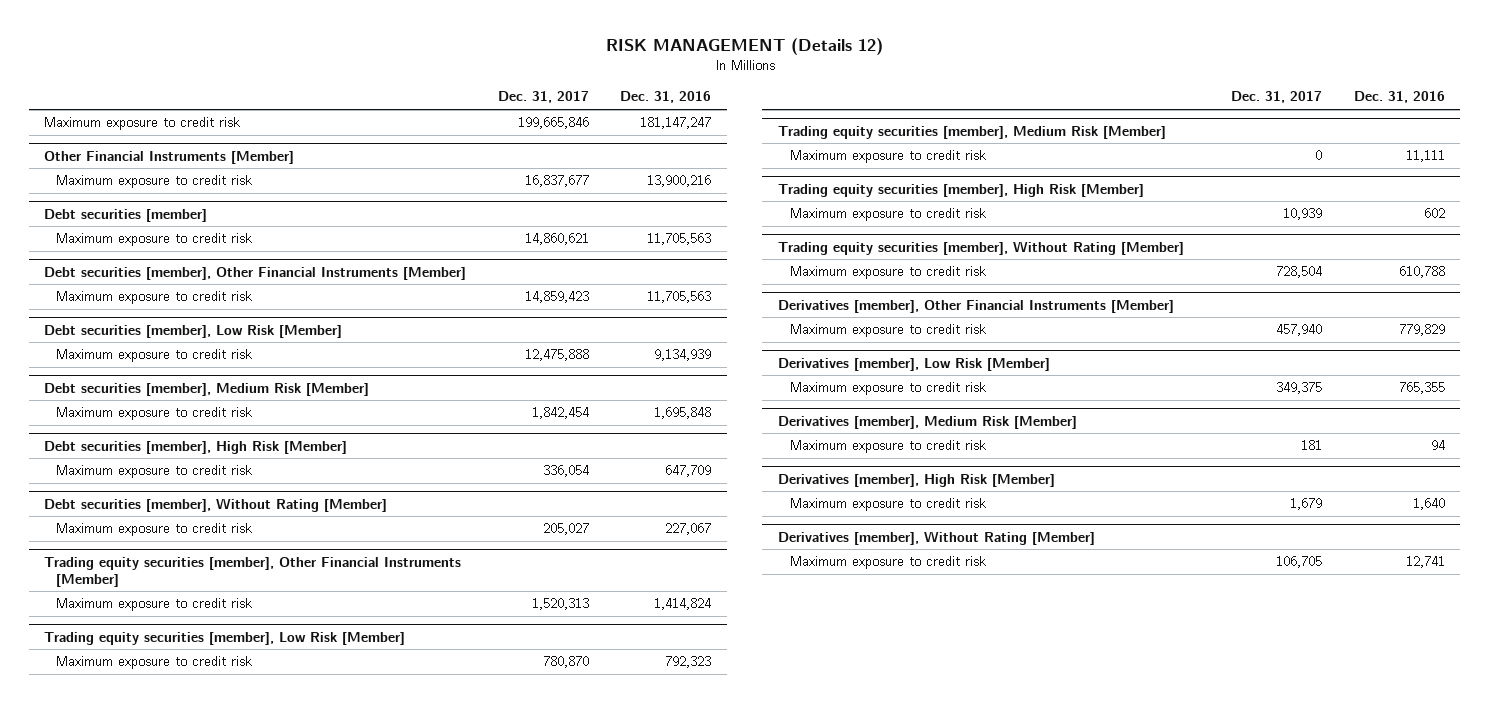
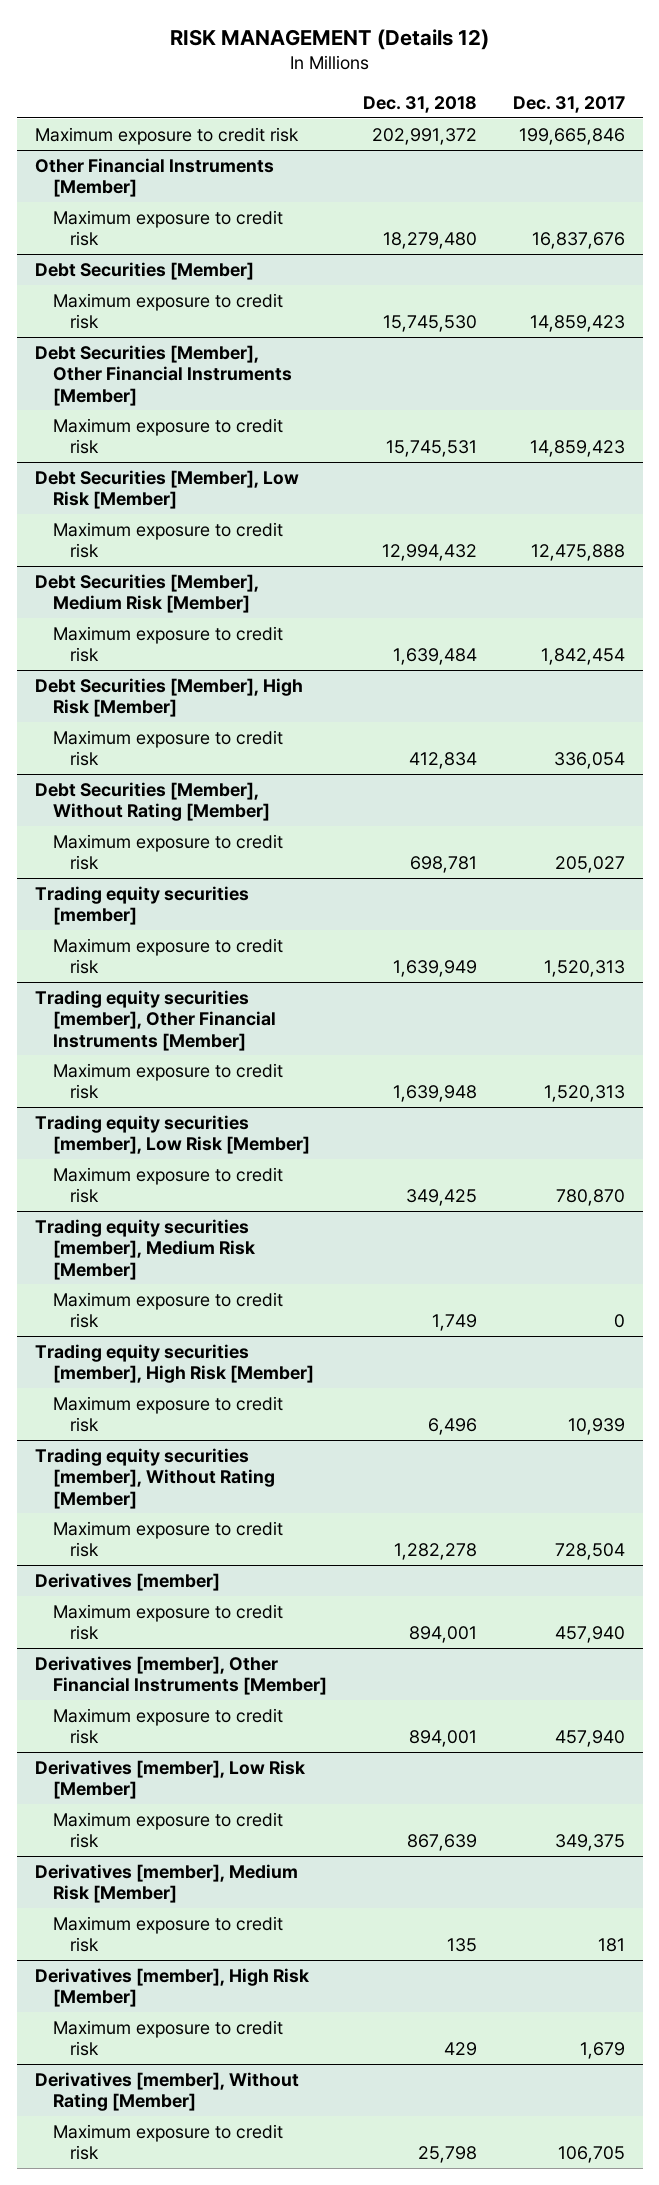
- | Dec. 31, 2017 | Dec. 31, 2016
+ | Dec. 31, 2018 | Dec. 31, 2017
@ Other Financial Instruments [Member]
- Maximum exposure to credit risk | 16,837,677 | 13,900,216
- Debt securities [member]
- Maximum exposure to credit risk | 14,860,621 | 11,705,563
- Debt securities [member], Other Financial Instruments [Member]
@ Other Financial Instruments [Member]
+ Maximum exposure to credit risk | 18,279,480 | 16,837,676
+ Debt Securities [Member]
- Debt securities [member], Low Risk [Member]
+ Debt Securities [Member], Other Financial Instruments [Member]
+ Maximum exposure to credit risk | 15,745,531 | 14,859,423
+ Debt Securities [Member], Low Risk [Member]
- Debt securities [member], Medium Risk [Member]
+ Debt Securities [Member], Medium Risk [Member]
- Debt securities [member], High Risk [Member]
+ Debt Securities [Member], High Risk [Member]
- Debt securities [member], Without Rating [Member]
+ Debt Securities [Member], Without Rating [Member]
+ Trading equity securities [member]
+ Maximum exposure to credit risk | 1,639,949 | 1,520,313
+ Derivatives [member]
+ Maximum exposure to credit risk | 894,001 | 457,940

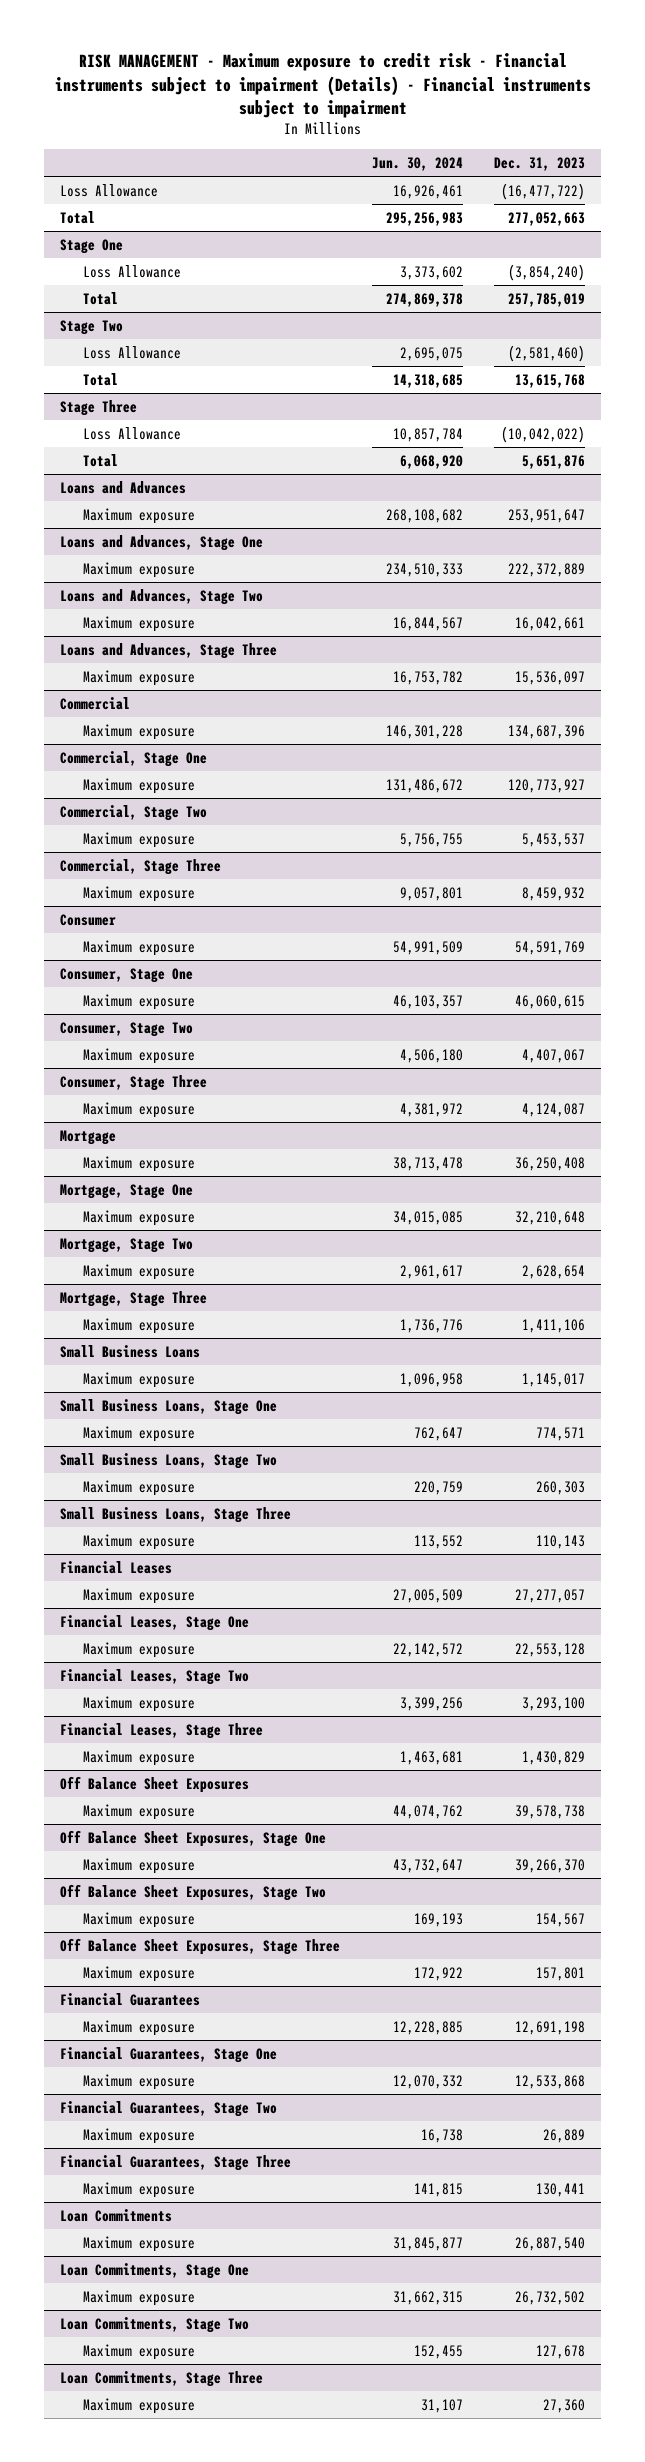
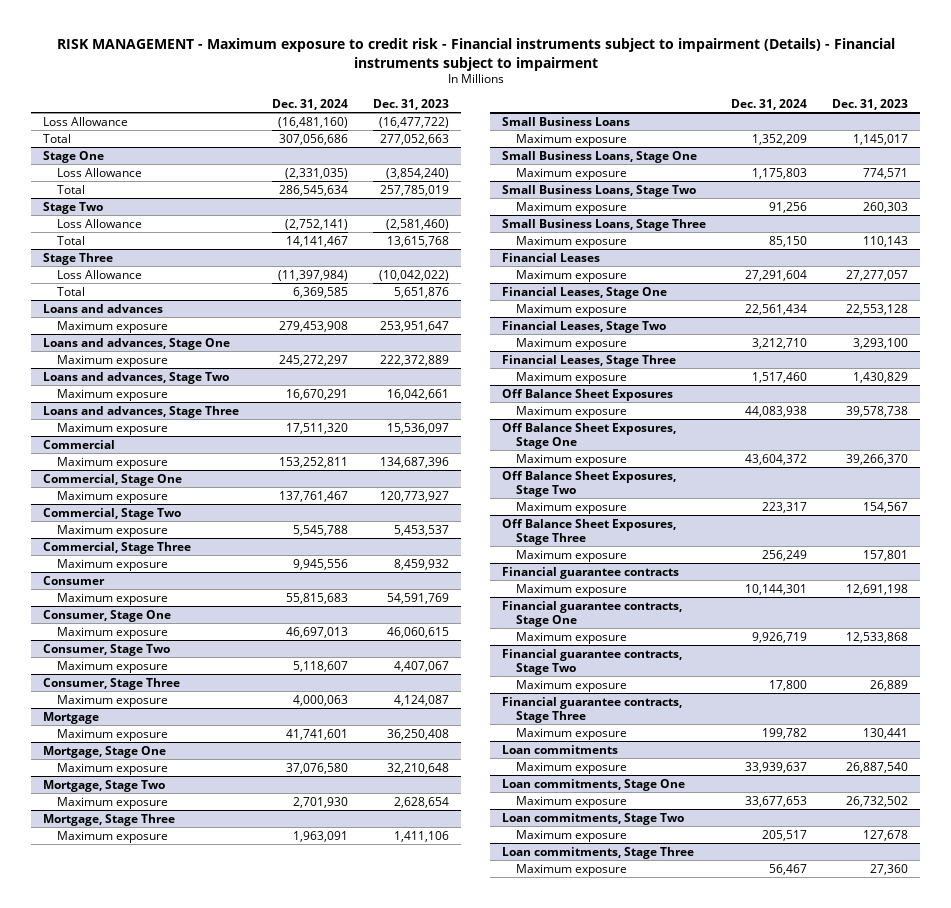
- | Jun. 30, 2024 | Dec. 31, 2023
+ | Dec. 31, 2024 | Dec. 31, 2023
- Loans and Advances
+ Loans and advances
- Loans and Advances, Stage One
+ Loans and advances, Stage One
- Loans and Advances, Stage Two
+ Loans and advances, Stage Two
- Loans and Advances, Stage Three
+ Loans and advances, Stage Three
- Financial Guarantees
+ Financial guarantee contracts
- Financial Guarantees, Stage One
+ Financial guarantee contracts, Stage One
- Financial Guarantees, Stage Two
+ Financial guarantee contracts, Stage Two
- Financial Guarantees, Stage Three
+ Financial guarantee contracts, Stage Three
- Loan Commitments
+ Loan commitments
- Loan Commitments, Stage One
+ Loan commitments, Stage One
- Loan Commitments, Stage Two
+ Loan commitments, Stage Two
- Loan Commitments, Stage Three
+ Loan commitments, Stage Three

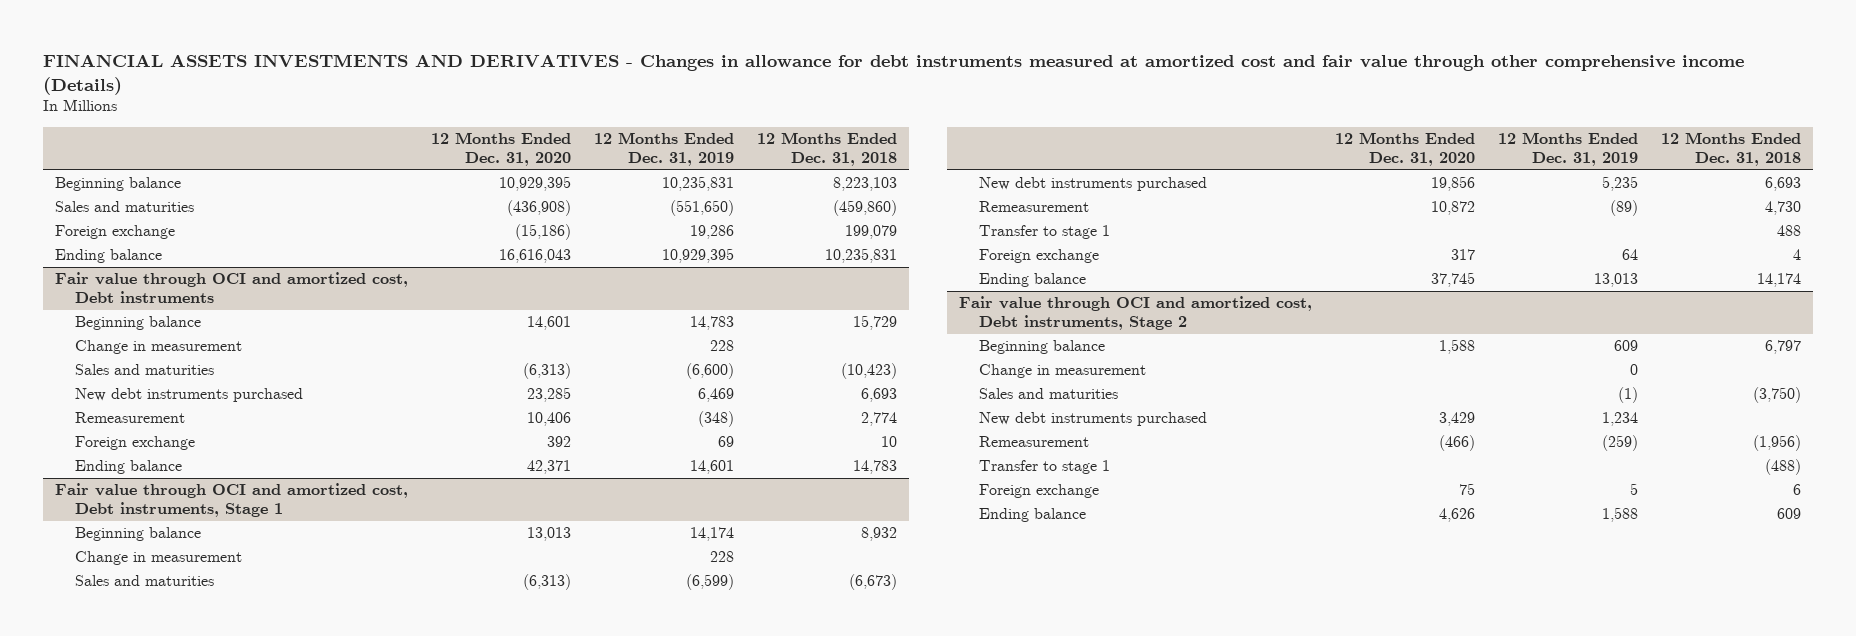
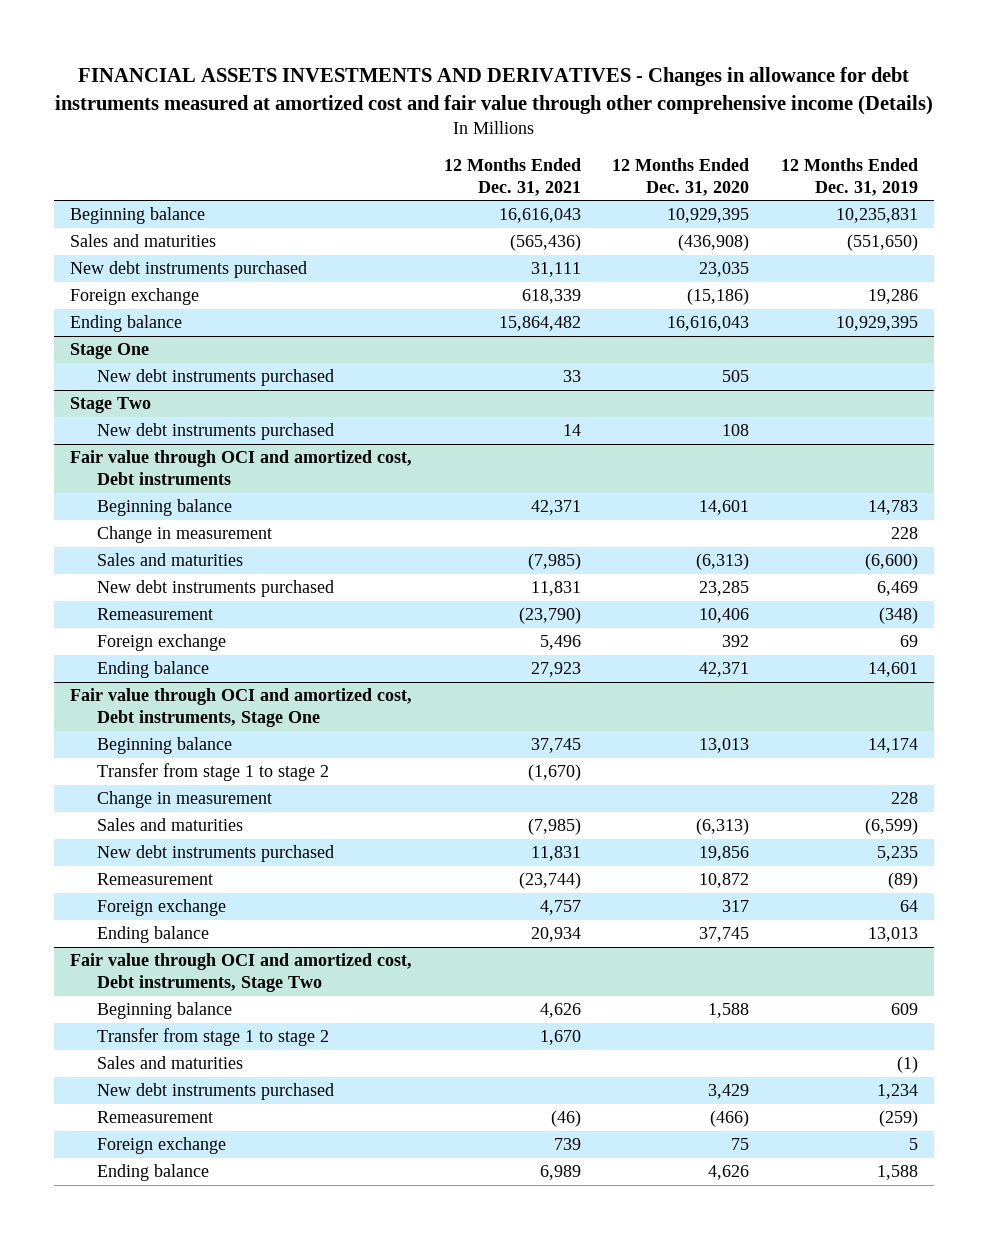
- | 12 Months Ended Dec. 31, 2020 | 12 Months Ended Dec. 31, 2019 | 12 Months Ended Dec. 31, 2018
+ | 12 Months Ended Dec. 31, 2021 | 12 Months Ended Dec. 31, 2020 | 12 Months Ended Dec. 31, 2019
+ New debt instruments purchased | 31,111 | 23,035 |
+ Stage One
+ New debt instruments purchased | 33 | 505 |
+ Stage Two
+ New debt instruments purchased | 14 | 108 |
- Fair value through OCI and amortized cost, Debt instruments, Stage 1
+ Fair value through OCI and amortized cost, Debt instruments, Stage One
+ Transfer from stage 1 to stage 2 | (1,670) | |
- Transfer to stage 1 | | | 488
- Fair value through OCI and amortized cost, Debt instruments, Stage 2
+ Fair value through OCI and amortized cost, Debt instruments, Stage Two
- Change in measurement | | 0 |
+ Transfer from stage 1 to stage 2 | 1,670 | |
- Transfer to stage 1 | | | (488)

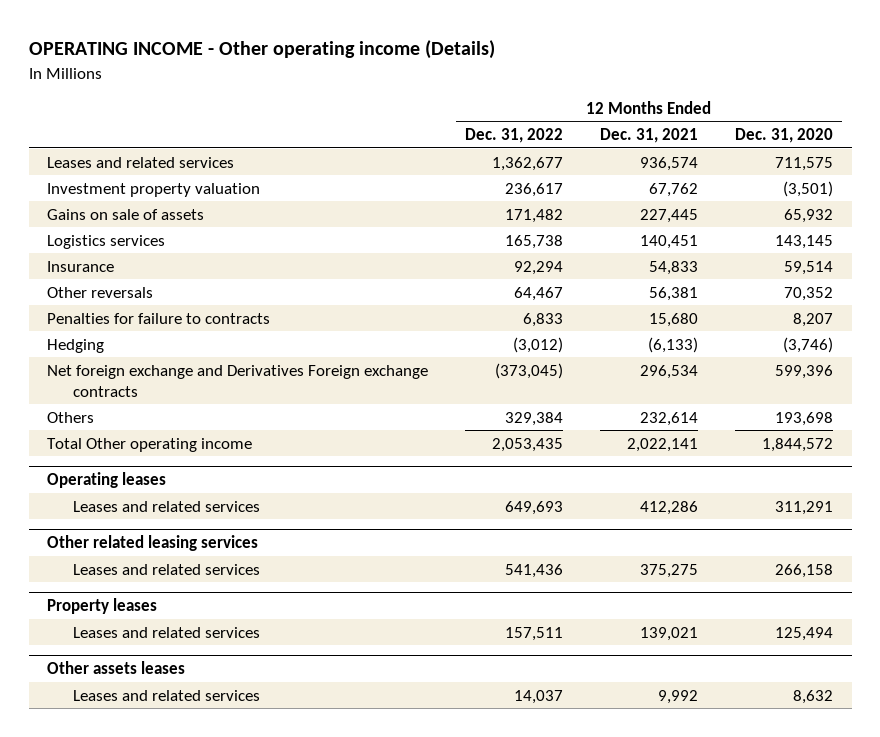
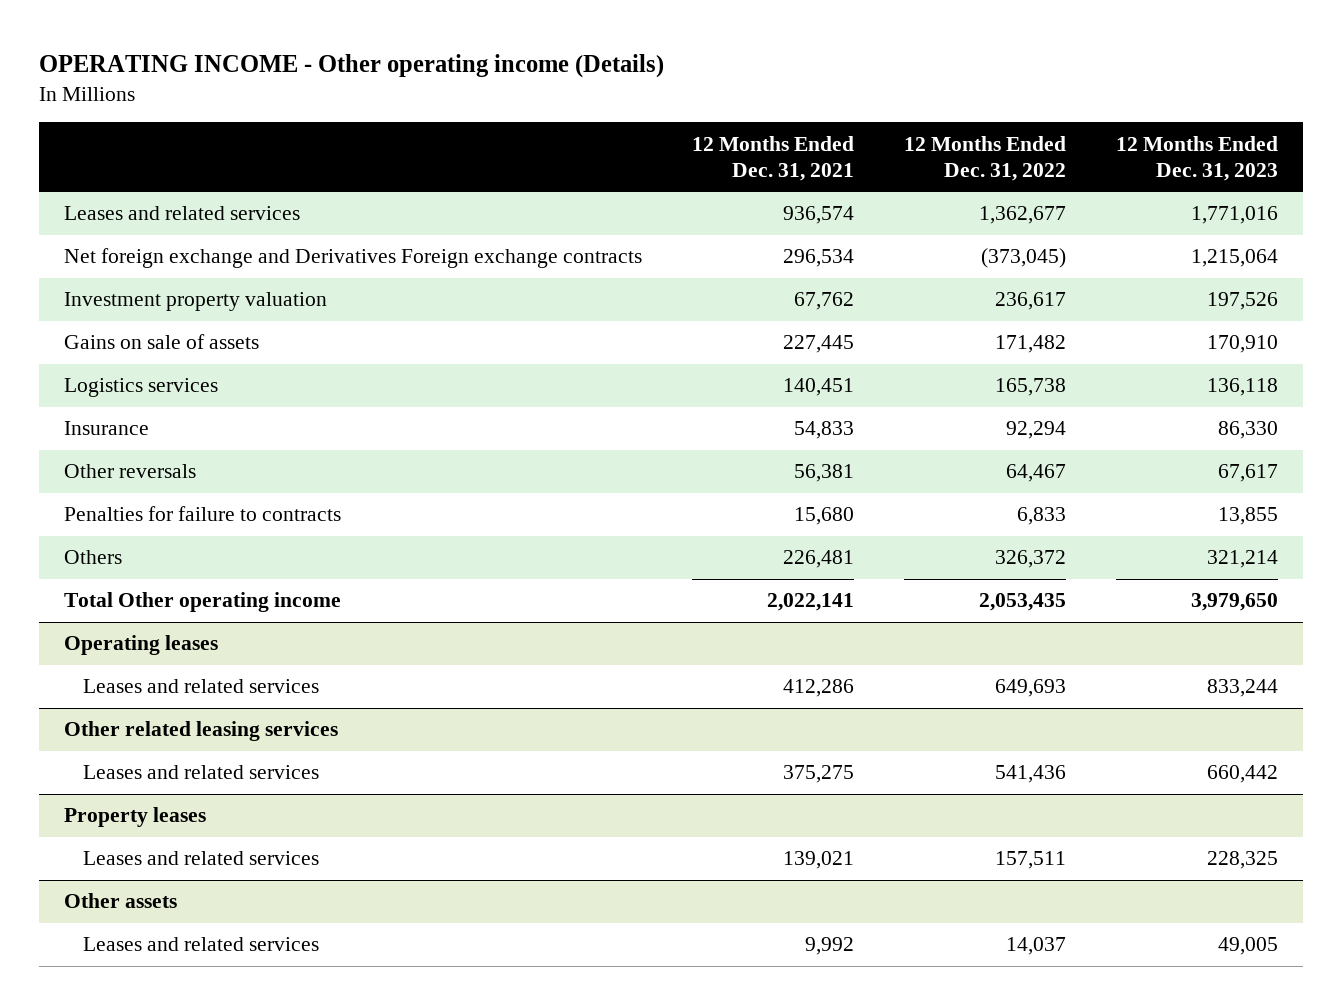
- | 12 Months Ended Dec. 31, 2022 | 12 Months Ended Dec. 31, 2021 | 12 Months Ended Dec. 31, 2020
+ | 12 Months Ended Dec. 31, 2021 | 12 Months Ended Dec. 31, 2022 | 12 Months Ended Dec. 31, 2023
moved up: Net foreign exchange and Derivatives Foreign exchange contracts | 296,534 | (373,045) | 1,215,064
- Hedging | (3,012) | (6,133) | (3,746)
- Others | 329,384 | 232,614 | 193,698
+ Others | 226,481 | 326,372 | 321,214
- Other assets leases
+ Other assets

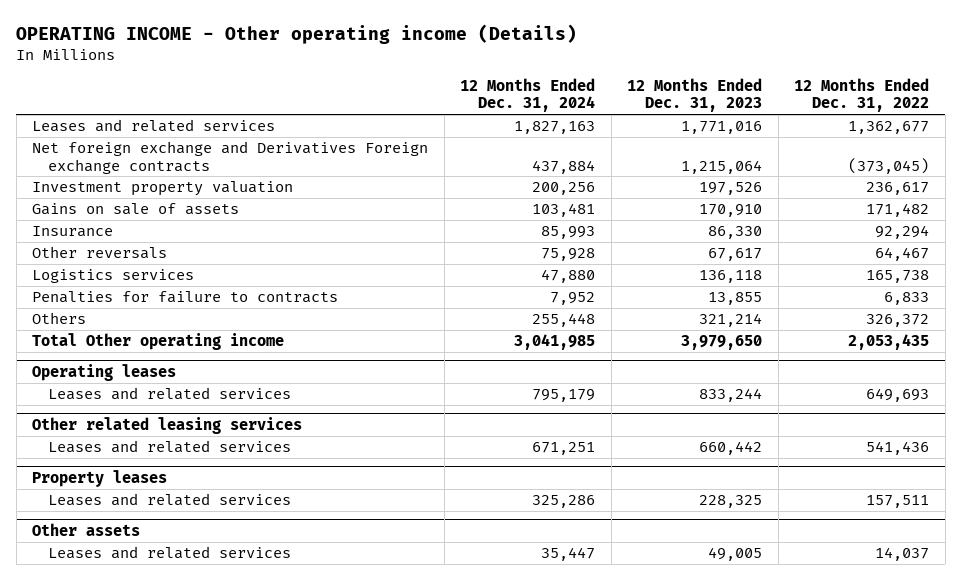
- | 12 Months Ended Dec. 31, 2021 | 12 Months Ended Dec. 31, 2022 | 12 Months Ended Dec. 31, 2023
+ | 12 Months Ended Dec. 31, 2024 | 12 Months Ended Dec. 31, 2023 | 12 Months Ended Dec. 31, 2022
moved down: Logistics services | 47,880 | 136,118 | 165,738

